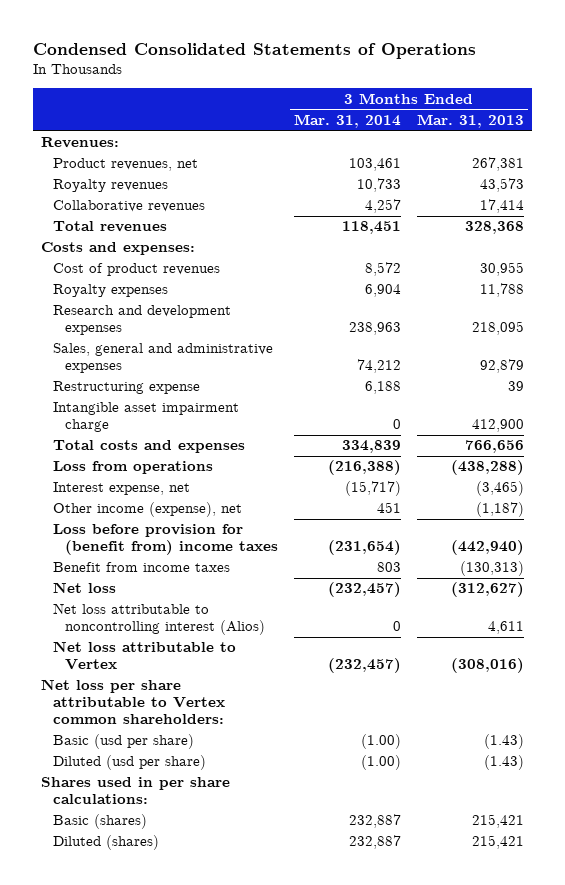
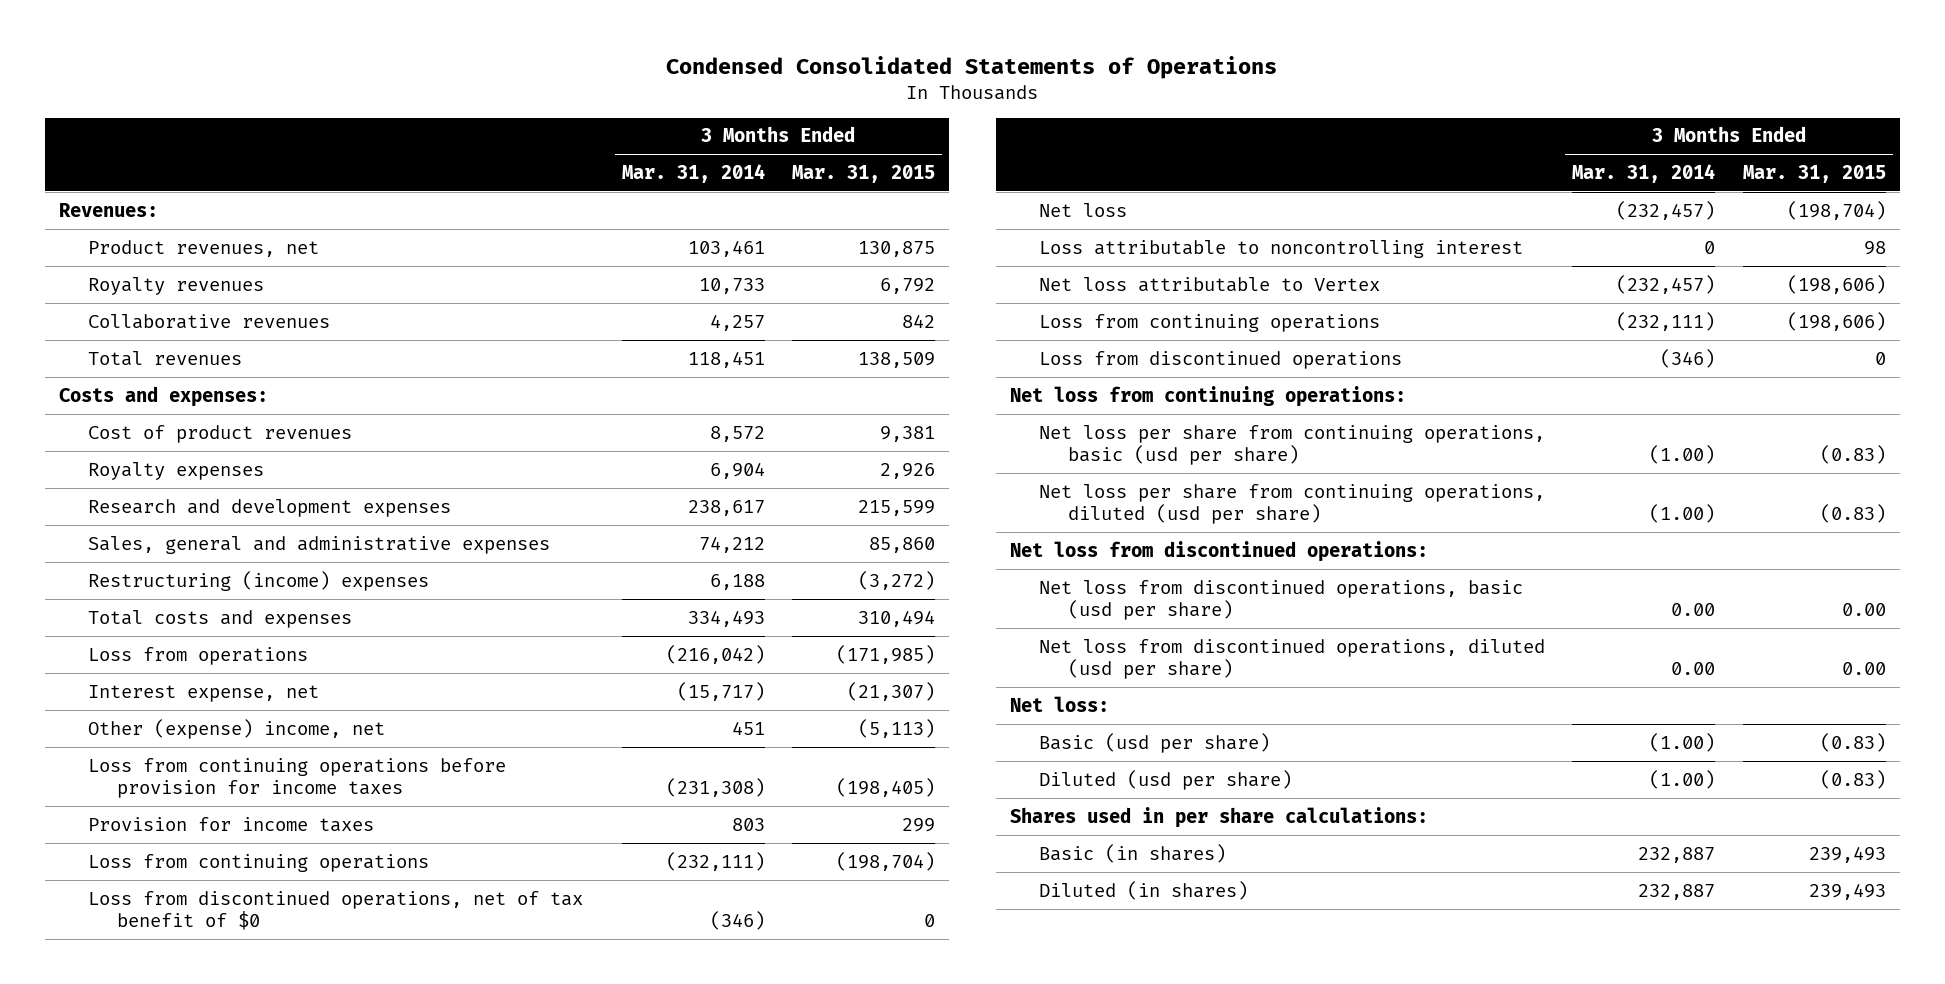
- | 3 Months Ended Mar. 31, 2014 | 3 Months Ended Mar. 31, 2013
+ | 3 Months Ended Mar. 31, 2014 | 3 Months Ended Mar. 31, 2015
- Research and development expenses | 238,963 | 218,095
+ Research and development expenses | 238,617 | 215,599
- Restructuring expense | 6,188 | 39
- Intangible asset impairment charge | 0 | 412,900
- Total costs and expenses | 334,839 | 766,656
- Loss from operations | (216,388) | (438,288)
+ Restructuring (income) expenses | 6,188 | (3,272)
+ Total costs and expenses | 334,493 | 310,494
+ Loss from operations | (216,042) | (171,985)
- Other income (expense), net | 451 | (1,187)
- Loss before provision for (benefit from) income taxes | (231,654) | (442,940)
- Benefit from income taxes | 803 | (130,313)
+ Other (expense) income, net | 451 | (5,113)
+ Loss from continuing operations before provision for income taxes | (231,308) | (198,405)
+ Provision for income taxes | 803 | 299
+ Loss from continuing operations | (232,111) | (198,704)
+ Loss from discontinued operations, net of tax benefit of $0 | (346) | 0
- Net loss attributable to noncontrolling interest (Alios) | 0 | 4,611
+ Loss attributable to noncontrolling interest | 0 | 98
- Net loss per share attributable to Vertex common shareholders:
+ Loss from continuing operations | (232,111) | (198,606)
+ Loss from discontinued operations | (346) | 0
+ Net loss from continuing operations:
+ Net loss per share from continuing operations, basic (usd per share) | (1.00) | (0.83)
+ Net loss per share from continuing operations, diluted (usd per share) | (1.00) | (0.83)
+ Net loss from discontinued operations:
+ Net loss from discontinued operations, basic (usd per share) | 0.00 | 0.00
+ Net loss from discontinued operations, diluted (usd per share) | 0.00 | 0.00
+ Net loss:
- Basic (shares) | 232,887 | 215,421
- Diluted (shares) | 232,887 | 215,421
+ Basic (in shares) | 232,887 | 239,493
+ Diluted (in shares) | 232,887 | 239,493

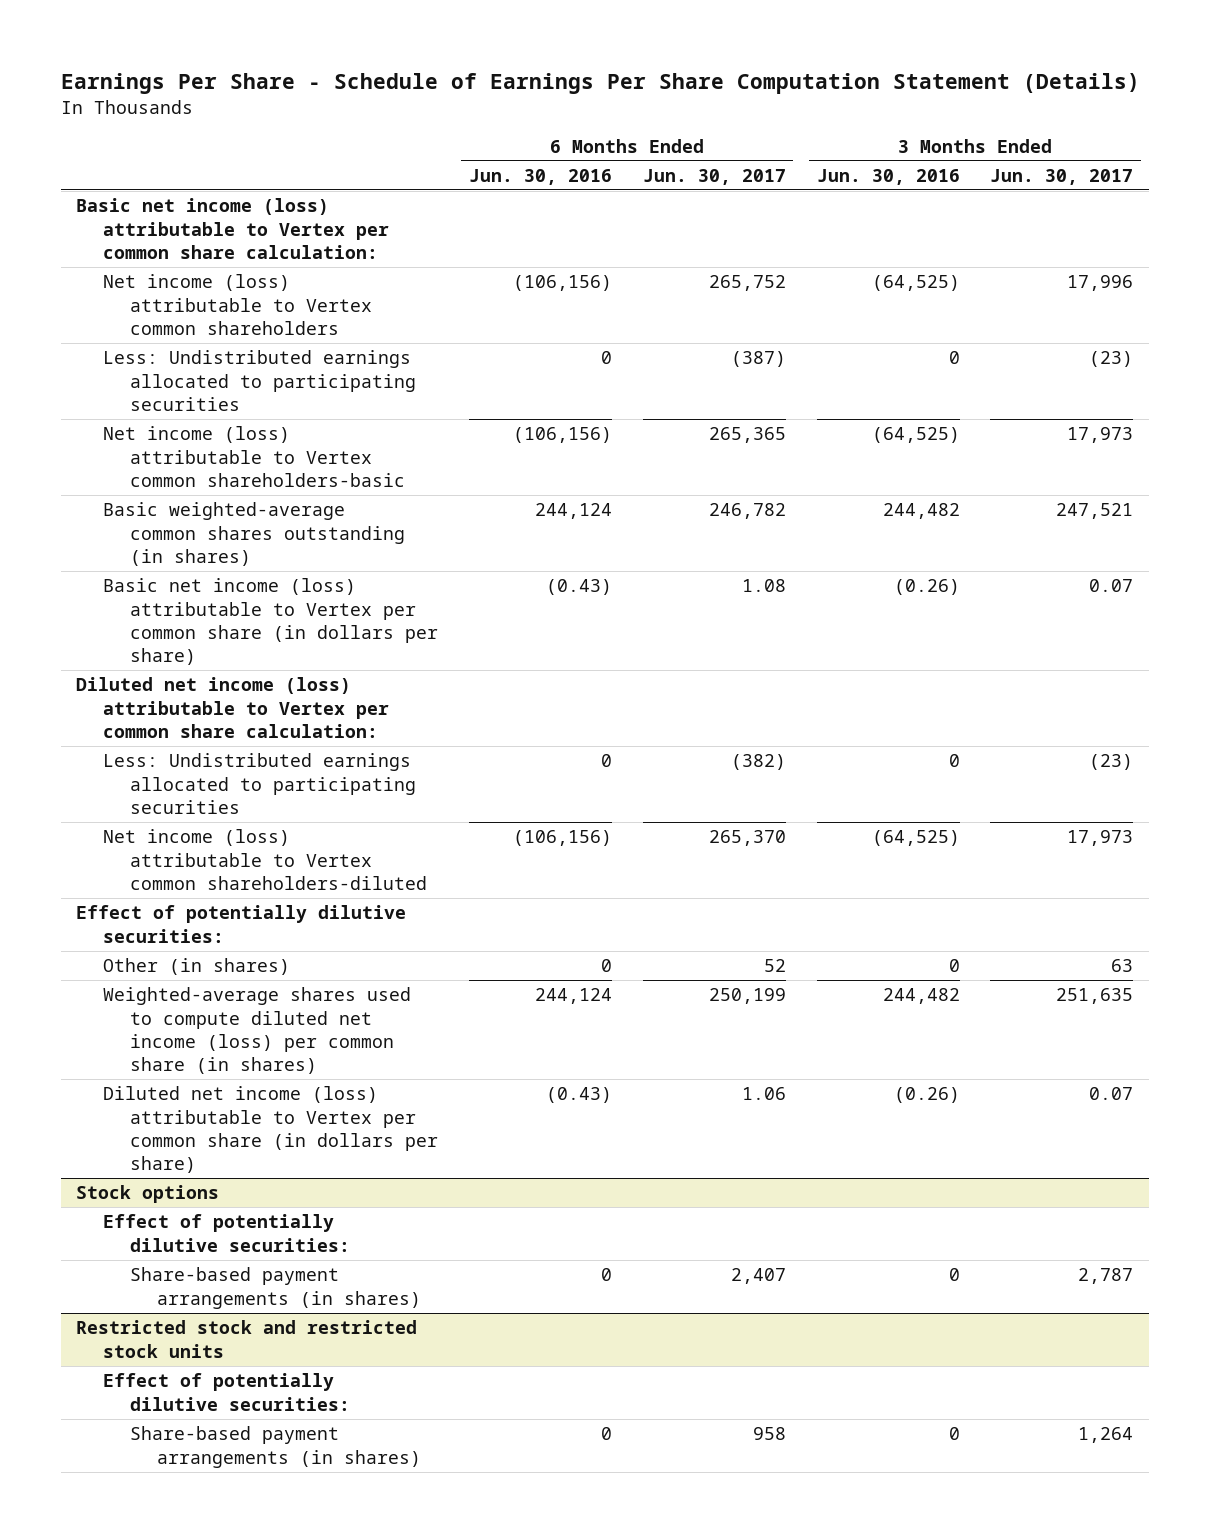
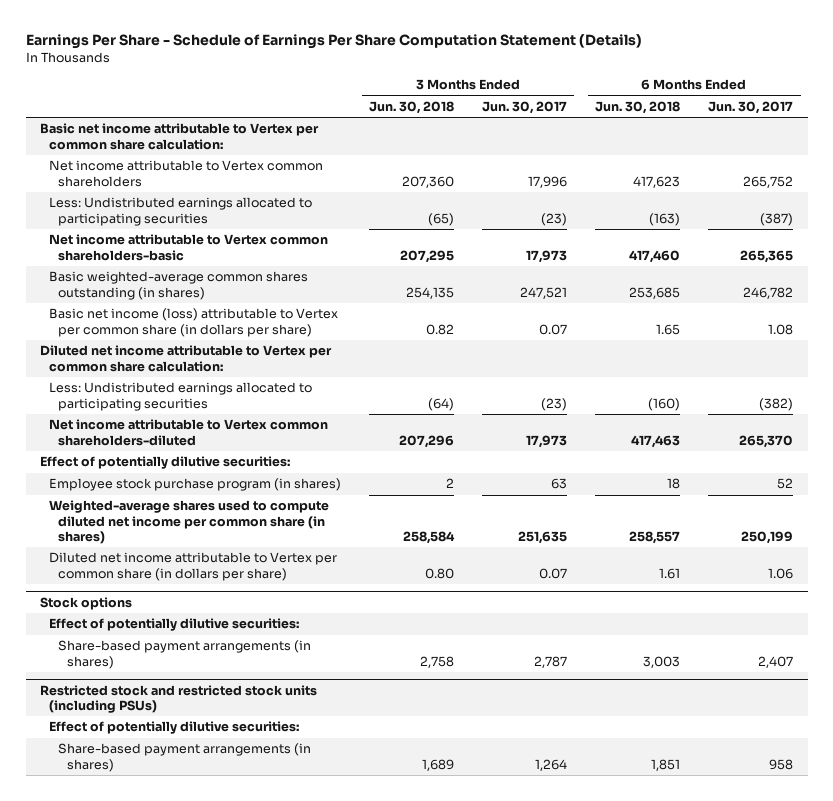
- | 6 Months Ended Jun. 30, 2016 | 6 Months Ended Jun. 30, 2017 | 3 Months Ended Jun. 30, 2016 | 3 Months Ended Jun. 30, 2017
+ | 3 Months Ended Jun. 30, 2018 | 3 Months Ended Jun. 30, 2017 | 6 Months Ended Jun. 30, 2018 | 6 Months Ended Jun. 30, 2017
- Basic net income (loss) attributable to Vertex per common share calculation:
- Net income (loss) attributable to Vertex common shareholders | (106,156) | 265,752 | (64,525) | 17,996
+ Basic net income attributable to Vertex per common share calculation:
+ Net income attributable to Vertex common shareholders | 207,360 | 17,996 | 417,623 | 265,752
- Net income (loss) attributable to Vertex common shareholders-basic | (106,156) | 265,365 | (64,525) | 17,973
+ Net income attributable to Vertex common shareholders-basic | 207,295 | 17,973 | 417,460 | 265,365
- Diluted net income (loss) attributable to Vertex per common share calculation:
+ Diluted net income attributable to Vertex per common share calculation:
- Net income (loss) attributable to Vertex common shareholders-diluted | (106,156) | 265,370 | (64,525) | 17,973
+ Net income attributable to Vertex common shareholders-diluted | 207,296 | 17,973 | 417,463 | 265,370
- Other (in shares) | 0 | 52 | 0 | 63
- Weighted-average shares used to compute diluted net income (loss) per common share (in shares) | 244,124 | 250,199 | 244,482 | 251,635
- Diluted net income (loss) attributable to Vertex per common share (in dollars per share) | (0.43) | 1.06 | (0.26) | 0.07
+ Employee stock purchase program (in shares) | 2 | 63 | 18 | 52
+ Weighted-average shares used to compute diluted net income per common share (in shares) | 258,584 | 251,635 | 258,557 | 250,199
+ Diluted net income attributable to Vertex per common share (in dollars per share) | 0.80 | 0.07 | 1.61 | 1.06
- Restricted stock and restricted stock units
+ Restricted stock and restricted stock units (including PSUs)

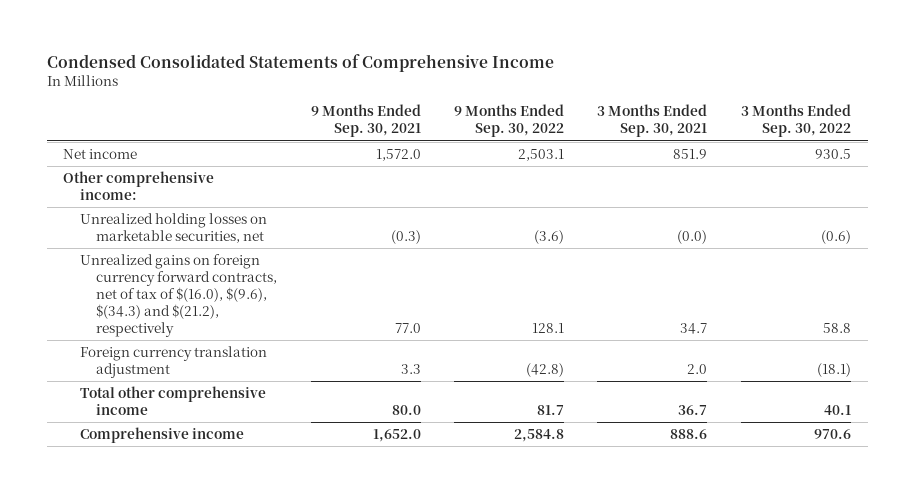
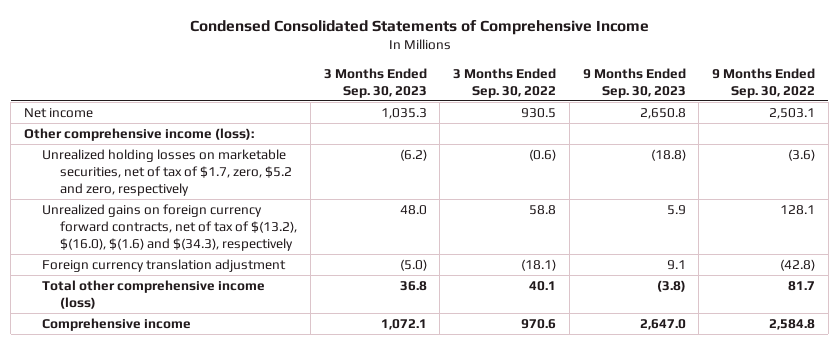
- | 9 Months Ended Sep. 30, 2021 | 9 Months Ended Sep. 30, 2022 | 3 Months Ended Sep. 30, 2021 | 3 Months Ended Sep. 30, 2022
+ | 3 Months Ended Sep. 30, 2023 | 3 Months Ended Sep. 30, 2022 | 9 Months Ended Sep. 30, 2023 | 9 Months Ended Sep. 30, 2022
- Other comprehensive income:
- Unrealized holding losses on marketable securities, net | (0.3) | (3.6) | (0.0) | (0.6)
- Unrealized gains on foreign currency forward contracts, net of tax of $(16.0), $(9.6), $(34.3) and $(21.2), respectively | 77.0 | 128.1 | 34.7 | 58.8
+ Other comprehensive income (loss):
+ Unrealized holding losses on marketable securities, net of tax of $1.7, zero, $5.2 and zero, respectively | (6.2) | (0.6) | (18.8) | (3.6)
+ Unrealized gains on foreign currency forward contracts, net of tax of $(13.2), $(16.0), $(1.6) and $(34.3), respectively | 48.0 | 58.8 | 5.9 | 128.1
- Total other comprehensive income | 80.0 | 81.7 | 36.7 | 40.1
+ Total other comprehensive income (loss) | 36.8 | 40.1 | (3.8) | 81.7

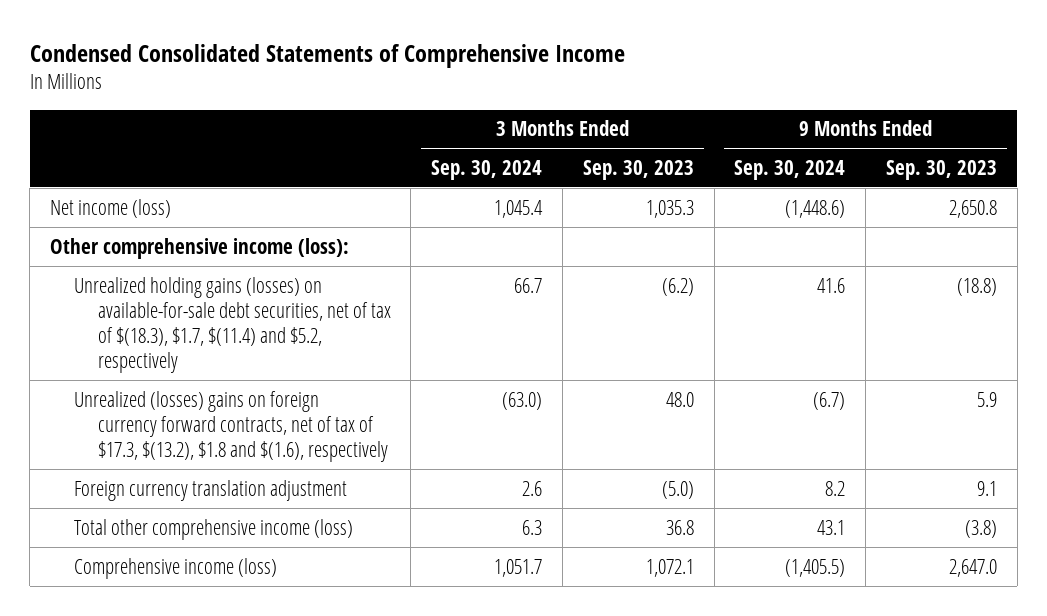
- | 3 Months Ended Sep. 30, 2023 | 3 Months Ended Sep. 30, 2022 | 9 Months Ended Sep. 30, 2023 | 9 Months Ended Sep. 30, 2022
+ | 3 Months Ended Sep. 30, 2024 | 3 Months Ended Sep. 30, 2023 | 9 Months Ended Sep. 30, 2024 | 9 Months Ended Sep. 30, 2023
- Net income | 1,035.3 | 930.5 | 2,650.8 | 2,503.1
+ Net income (loss) | 1,045.4 | 1,035.3 | (1,448.6) | 2,650.8
- Unrealized holding losses on marketable securities, net of tax of $1.7, zero, $5.2 and zero, respectively | (6.2) | (0.6) | (18.8) | (3.6)
- Unrealized gains on foreign currency forward contracts, net of tax of $(13.2), $(16.0), $(1.6) and $(34.3), respectively | 48.0 | 58.8 | 5.9 | 128.1
+ Unrealized holding gains (losses) on available-for-sale debt securities, net of tax of $(18.3), $1.7, $(11.4) and $5.2, respectively | 66.7 | (6.2) | 41.6 | (18.8)
+ Unrealized (losses) gains on foreign currency forward contracts, net of tax of $17.3, $(13.2), $1.8 and $(1.6), respectively | (63.0) | 48.0 | (6.7) | 5.9
- Comprehensive income | 1,072.1 | 970.6 | 2,647.0 | 2,584.8
+ Comprehensive income (loss) | 1,051.7 | 1,072.1 | (1,405.5) | 2,647.0

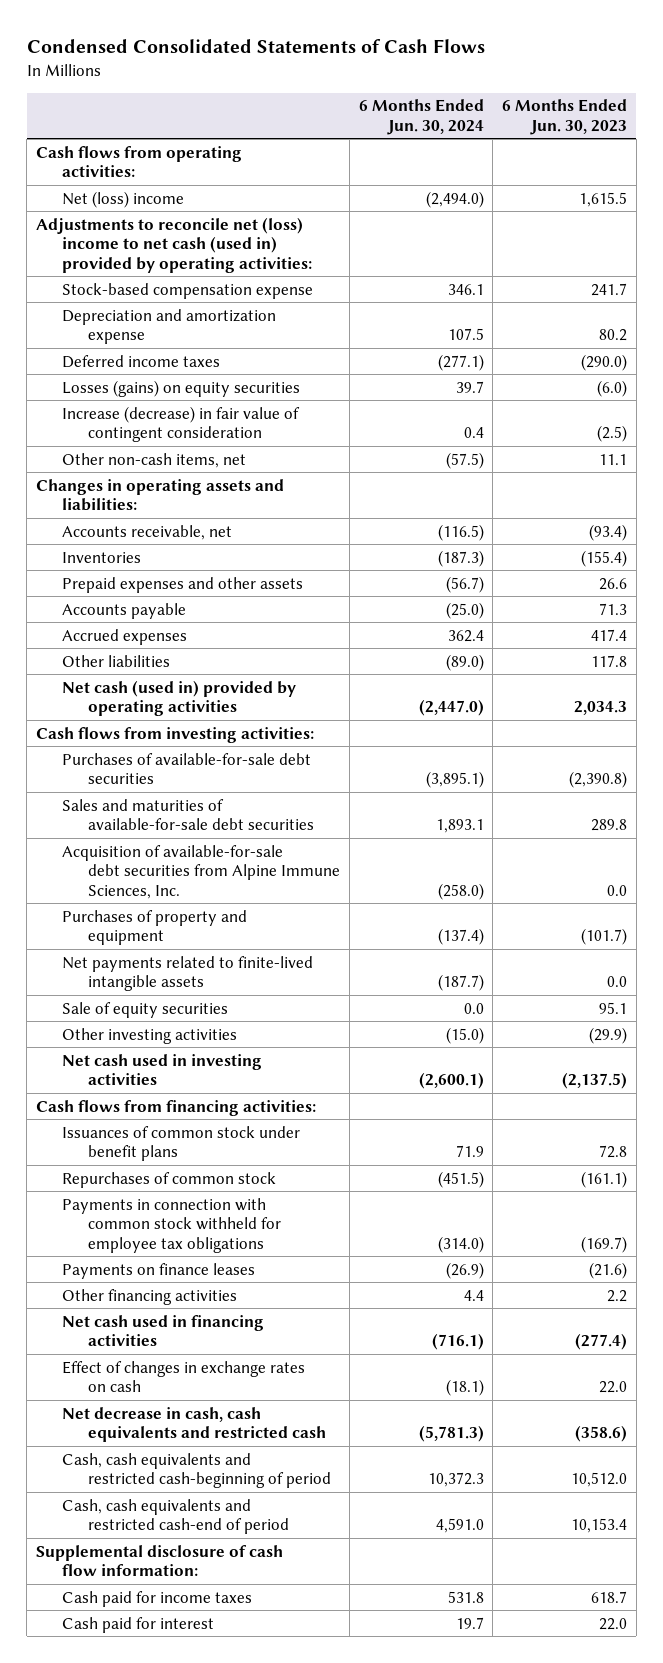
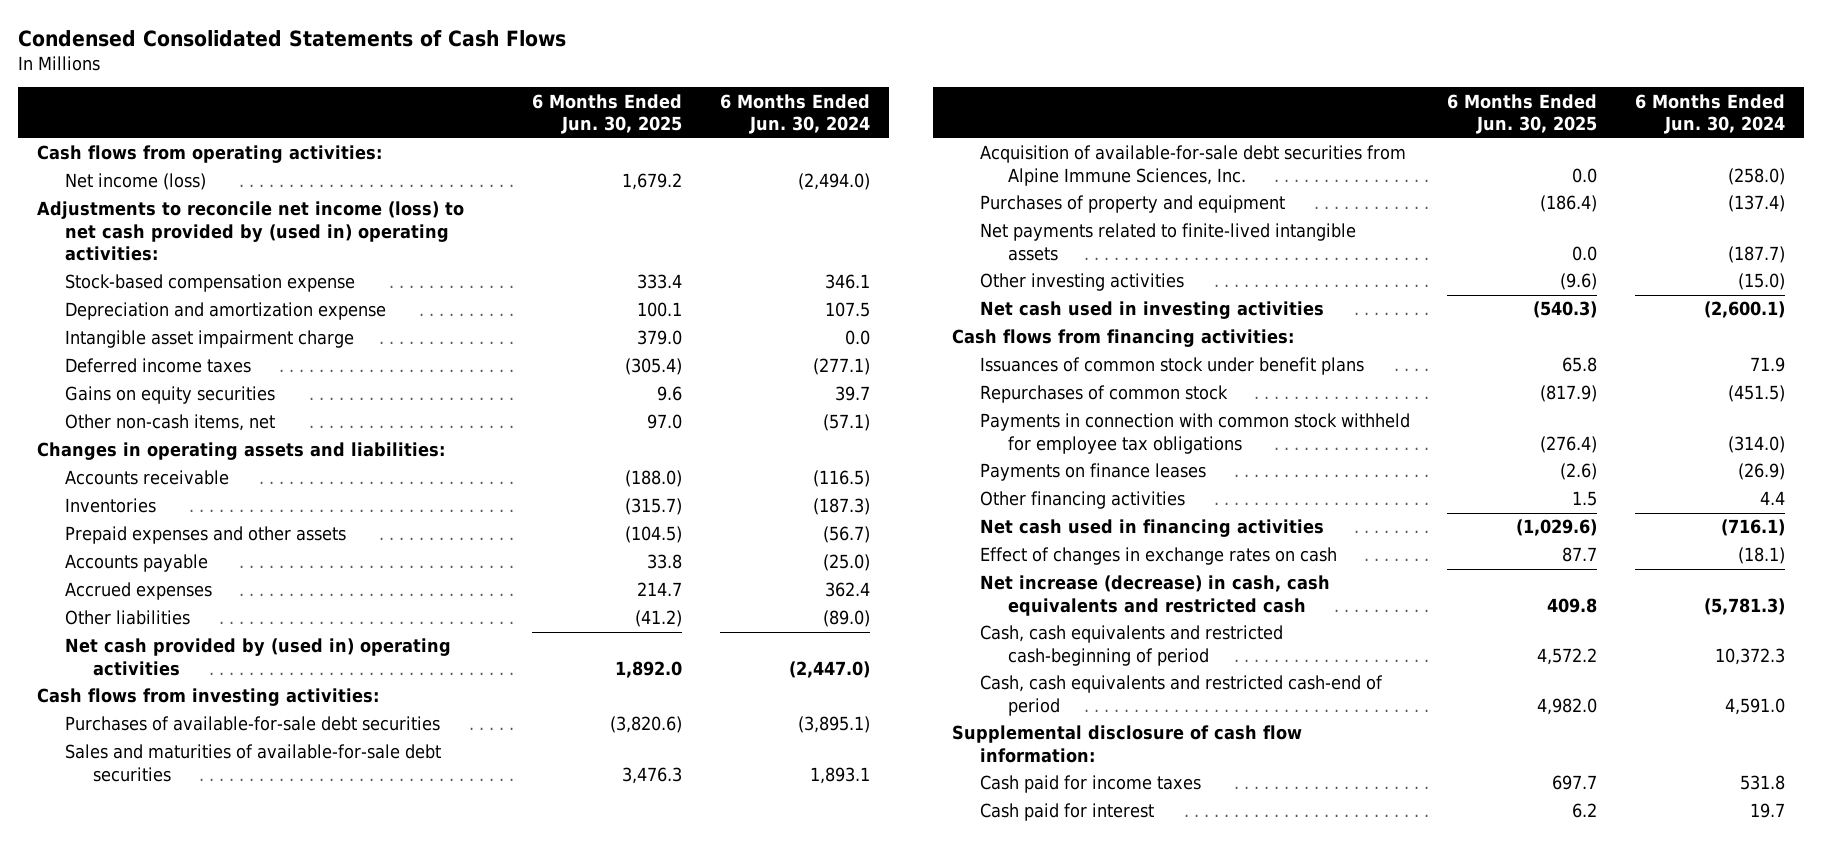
- | 6 Months Ended Jun. 30, 2024 | 6 Months Ended Jun. 30, 2023
+ | 6 Months Ended Jun. 30, 2025 | 6 Months Ended Jun. 30, 2024
- Net (loss) income | (2,494.0) | 1,615.5
- Adjustments to reconcile net (loss) income to net cash (used in) provided by operating activities:
+ Net income (loss) | 1,679.2 | (2,494.0)
+ Adjustments to reconcile net income (loss) to net cash provided by (used in) operating activities:
+ Intangible asset impairment charge | 379.0 | 0.0
- Losses (gains) on equity securities | 39.7 | (6.0)
- Increase (decrease) in fair value of contingent consideration | 0.4 | (2.5)
- Other non-cash items, net | (57.5) | 11.1
+ Gains on equity securities | 9.6 | 39.7
+ Other non-cash items, net | 97.0 | (57.1)
- Accounts receivable, net | (116.5) | (93.4)
+ Accounts receivable | (188.0) | (116.5)
- Net cash (used in) provided by operating activities | (2,447.0) | 2,034.3
+ Net cash provided by (used in) operating activities | 1,892.0 | (2,447.0)
- Sale of equity securities | 0.0 | 95.1
- Net decrease in cash, cash equivalents and restricted cash | (5,781.3) | (358.6)
+ Net increase (decrease) in cash, cash equivalents and restricted cash | 409.8 | (5,781.3)

